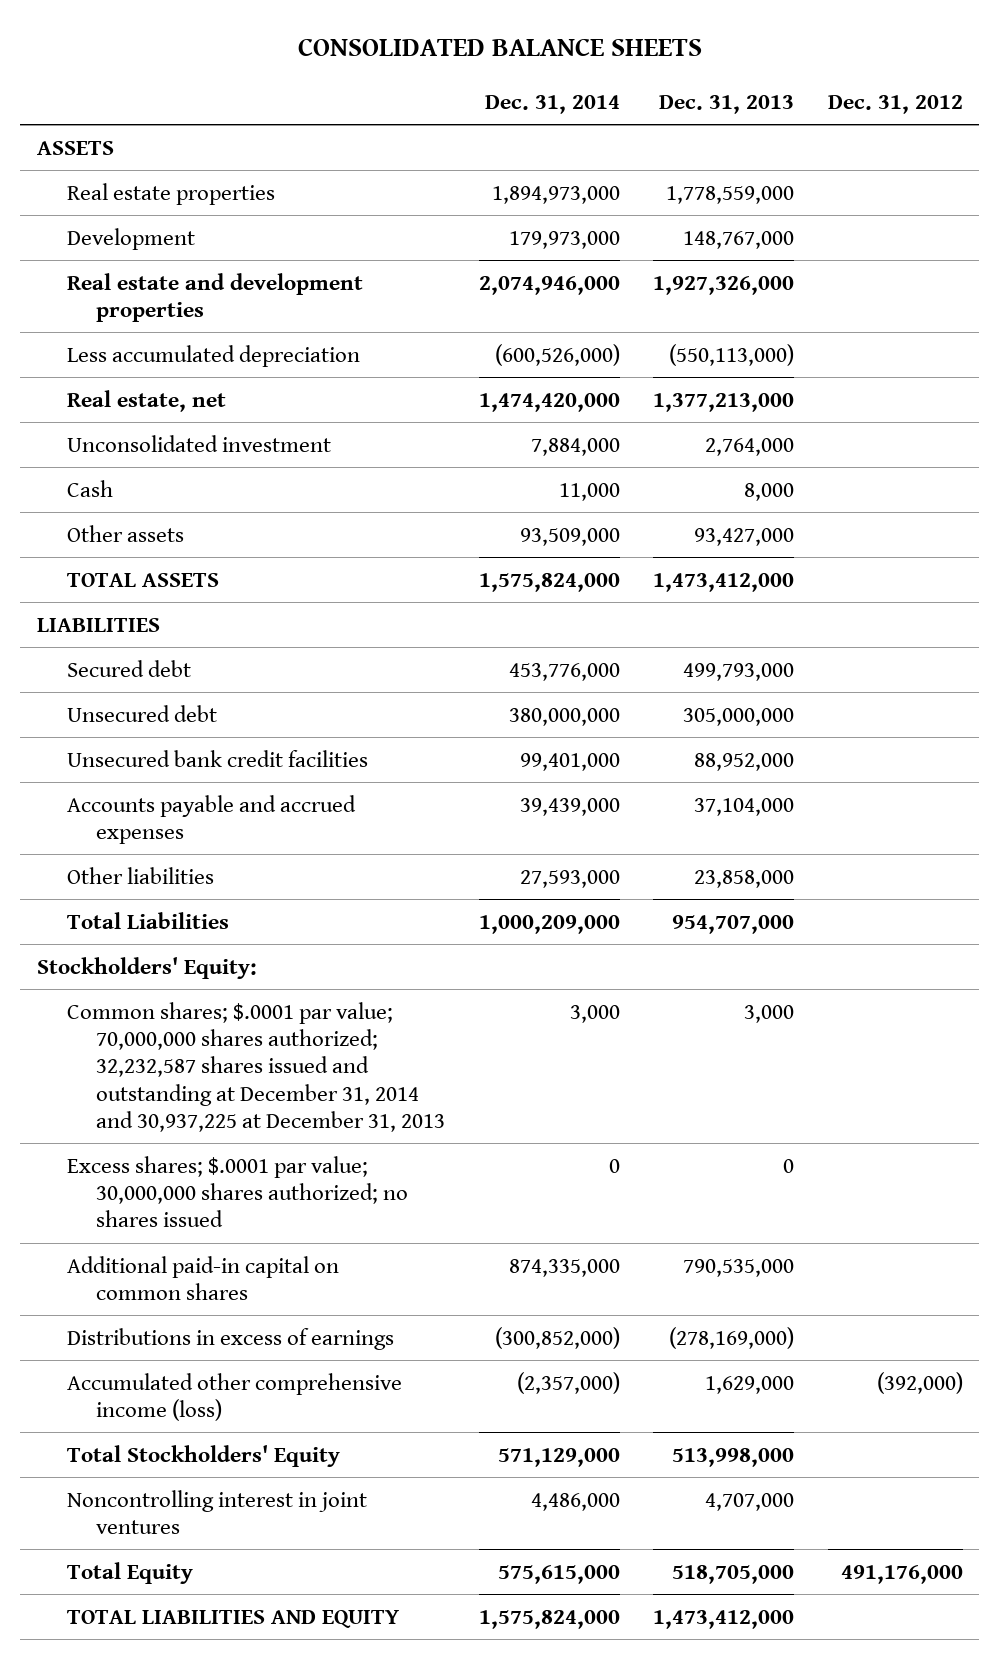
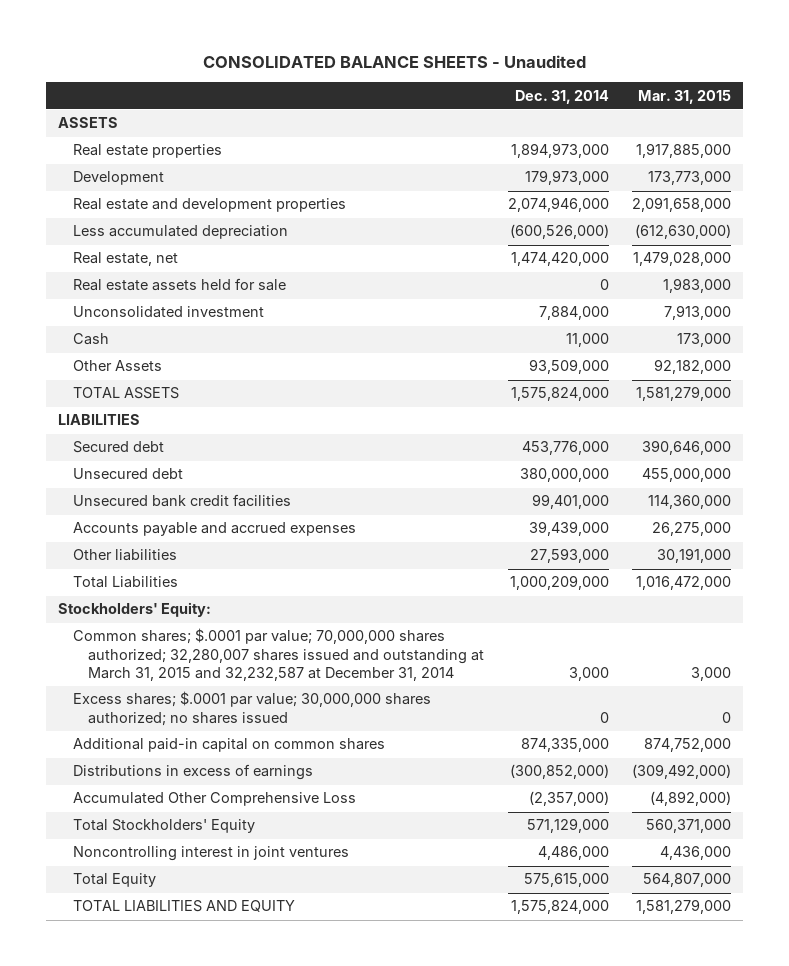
- CONSOLIDATED BALANCE SHEETS
+ CONSOLIDATED BALANCE SHEETS - Unaudited
- | Dec. 31, 2014 | Dec. 31, 2013 | Dec. 31, 2012
+ | Dec. 31, 2014 | Mar. 31, 2015
+ Real estate assets held for sale | 0 | 1,983,000
- Other assets | 93,509,000 | 93,427,000 |
+ Other Assets | 93,509,000 | 92,182,000
- Common shares; $.0001 par value; 70,000,000 shares authorized; 32,232,587 shares issued and outstanding at December 31, 2014 and 30,937,225 at December 31, 2013 | 3,000 | 3,000 |
+ Common shares; $.0001 par value; 70,000,000 shares authorized; 32,280,007 shares issued and outstanding at March 31, 2015 and 32,232,587 at December 31, 2014 | 3,000 | 3,000
- Accumulated other comprehensive income (loss) | (2,357,000) | 1,629,000 | (392,000)
+ Accumulated Other Comprehensive Loss | (2,357,000) | (4,892,000)

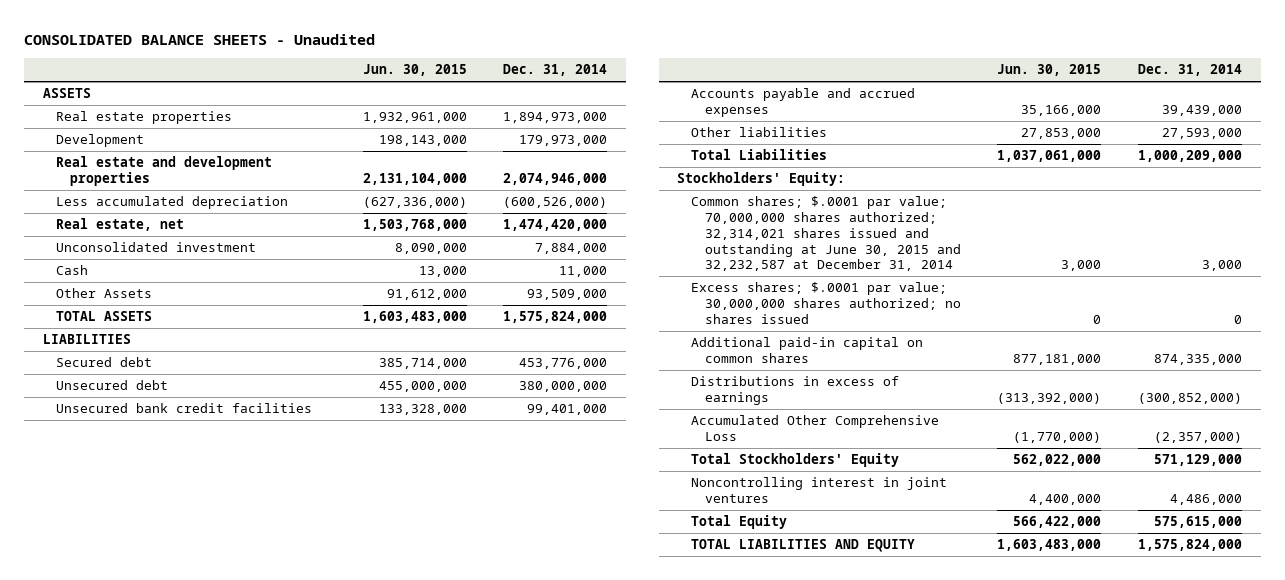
- | Dec. 31, 2014 | Mar. 31, 2015
+ | Jun. 30, 2015 | Dec. 31, 2014
- Real estate assets held for sale | 0 | 1,983,000
- Common shares; $.0001 par value; 70,000,000 shares authorized; 32,280,007 shares issued and outstanding at March 31, 2015 and 32,232,587 at December 31, 2014 | 3,000 | 3,000
+ Common shares; $.0001 par value; 70,000,000 shares authorized; 32,314,021 shares issued and outstanding at June 30, 2015 and 32,232,587 at December 31, 2014 | 3,000 | 3,000

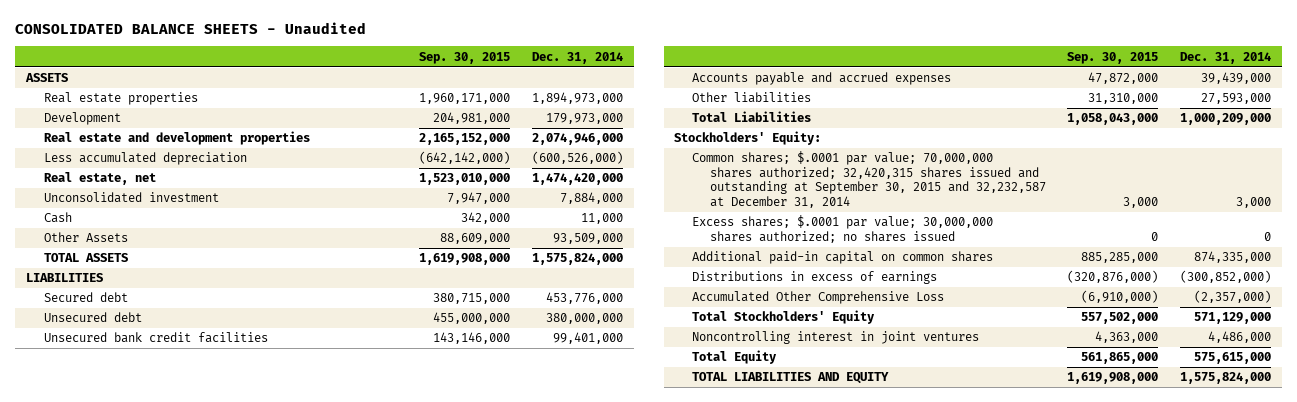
- | Jun. 30, 2015 | Dec. 31, 2014
+ | Sep. 30, 2015 | Dec. 31, 2014
- Common shares; $.0001 par value; 70,000,000 shares authorized; 32,314,021 shares issued and outstanding at June 30, 2015 and 32,232,587 at December 31, 2014 | 3,000 | 3,000
+ Common shares; $.0001 par value; 70,000,000 shares authorized; 32,420,315 shares issued and outstanding at September 30, 2015 and 32,232,587 at December 31, 2014 | 3,000 | 3,000

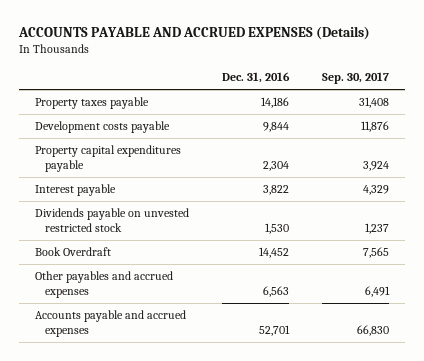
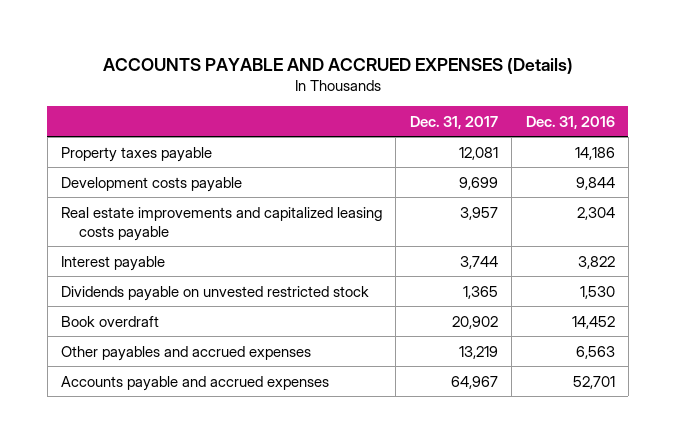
- | Dec. 31, 2016 | Sep. 30, 2017
+ | Dec. 31, 2017 | Dec. 31, 2016
- Property capital expenditures payable | 2,304 | 3,924
+ Real estate improvements and capitalized leasing costs payable | 3,957 | 2,304
- Book Overdraft | 14,452 | 7,565
+ Book overdraft | 20,902 | 14,452

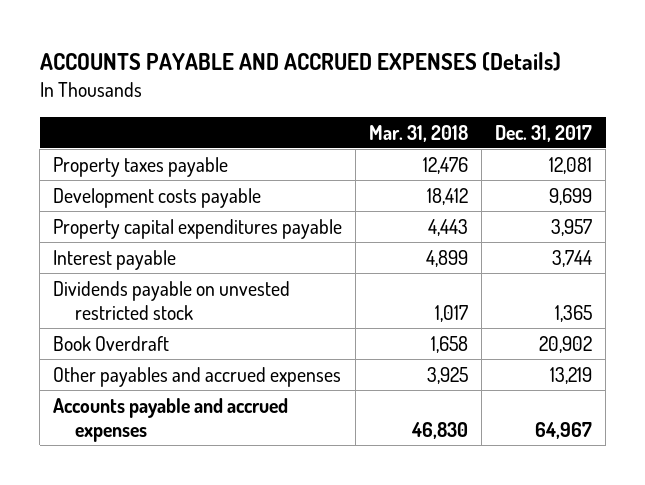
- | Dec. 31, 2017 | Dec. 31, 2016
+ | Mar. 31, 2018 | Dec. 31, 2017
- Real estate improvements and capitalized leasing costs payable | 3,957 | 2,304
+ Property capital expenditures payable | 4,443 | 3,957
- Book overdraft | 20,902 | 14,452
+ Book Overdraft | 1,658 | 20,902

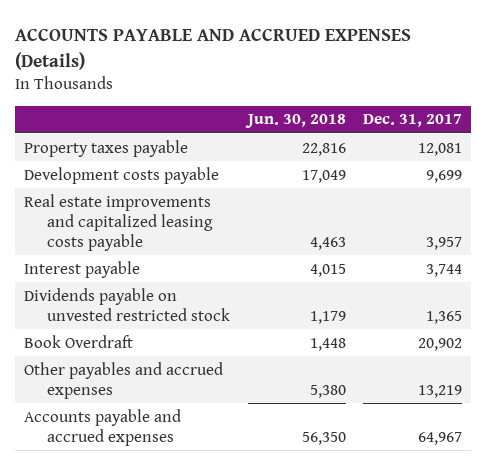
- | Mar. 31, 2018 | Dec. 31, 2017
+ | Jun. 30, 2018 | Dec. 31, 2017
- Property capital expenditures payable | 4,443 | 3,957
+ Real estate improvements and capitalized leasing costs payable | 4,463 | 3,957

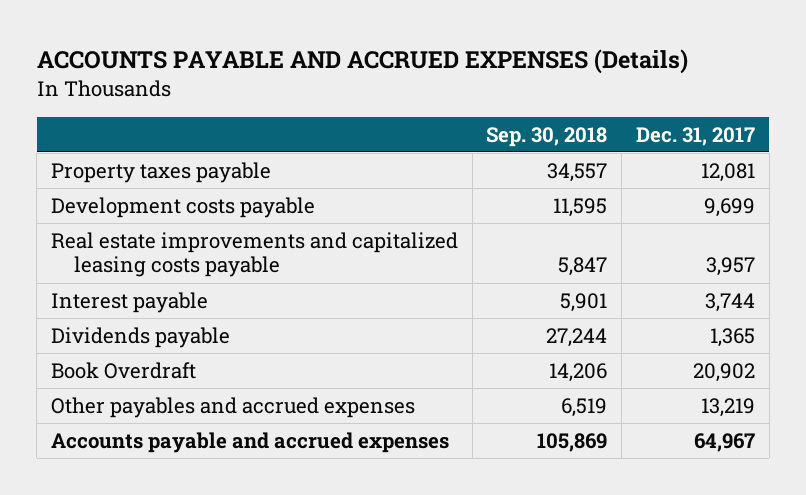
- | Jun. 30, 2018 | Dec. 31, 2017
+ | Sep. 30, 2018 | Dec. 31, 2017
- Dividends payable on unvested restricted stock | 1,179 | 1,365
+ Dividends payable | 27,244 | 1,365

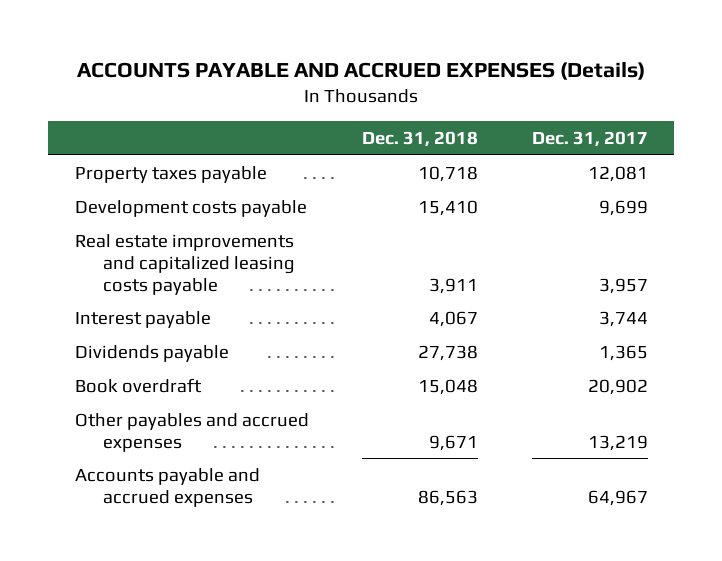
- | Sep. 30, 2018 | Dec. 31, 2017
+ | Dec. 31, 2018 | Dec. 31, 2017
- Book Overdraft | 14,206 | 20,902
+ Book overdraft | 15,048 | 20,902

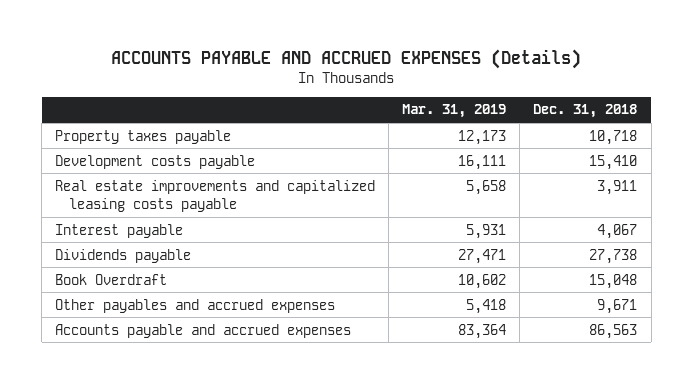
- | Dec. 31, 2018 | Dec. 31, 2017
+ | Mar. 31, 2019 | Dec. 31, 2018
- Book overdraft | 15,048 | 20,902
+ Book Overdraft | 10,602 | 15,048

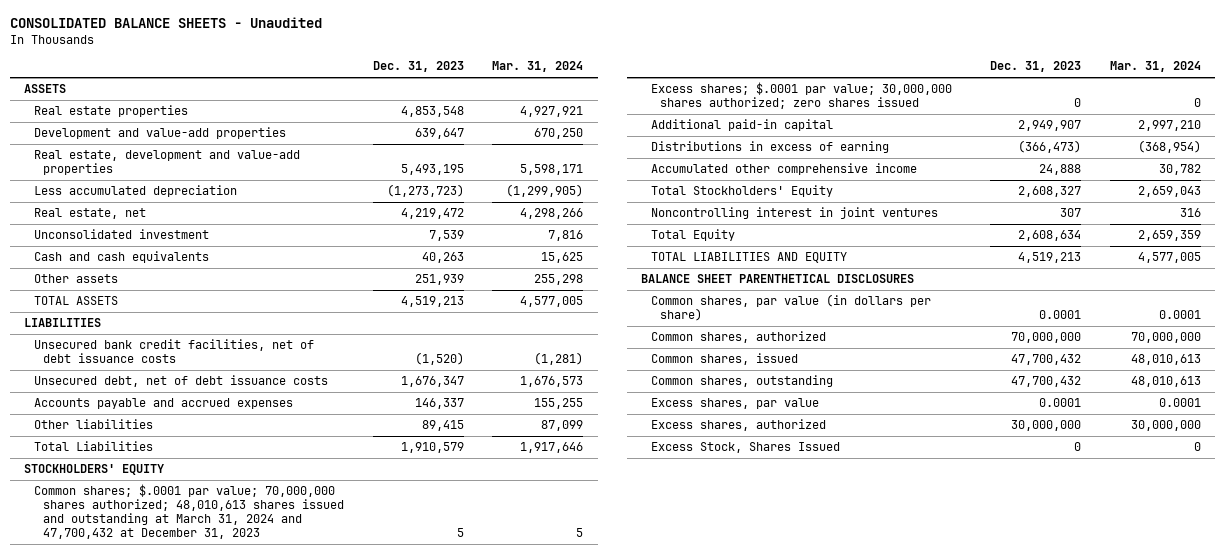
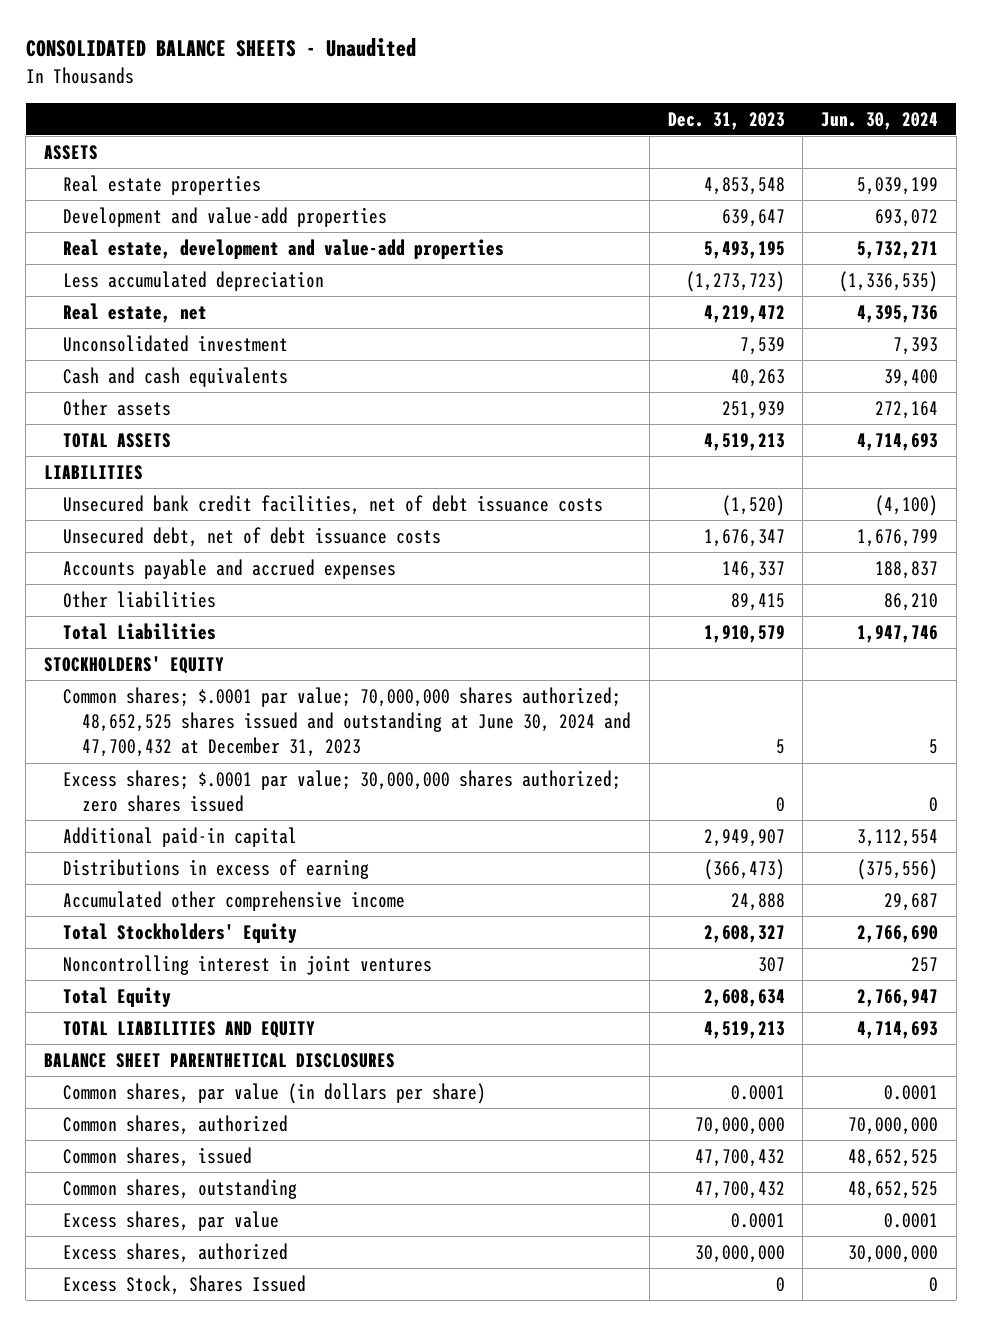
- | Dec. 31, 2023 | Mar. 31, 2024
+ | Dec. 31, 2023 | Jun. 30, 2024
- Common shares; $.0001 par value; 70,000,000 shares authorized; 48,010,613 shares issued and outstanding at March 31, 2024 and 47,700,432 at December 31, 2023 | 5 | 5
+ Common shares; $.0001 par value; 70,000,000 shares authorized; 48,652,525 shares issued and outstanding at June 30, 2024 and 47,700,432 at December 31, 2023 | 5 | 5

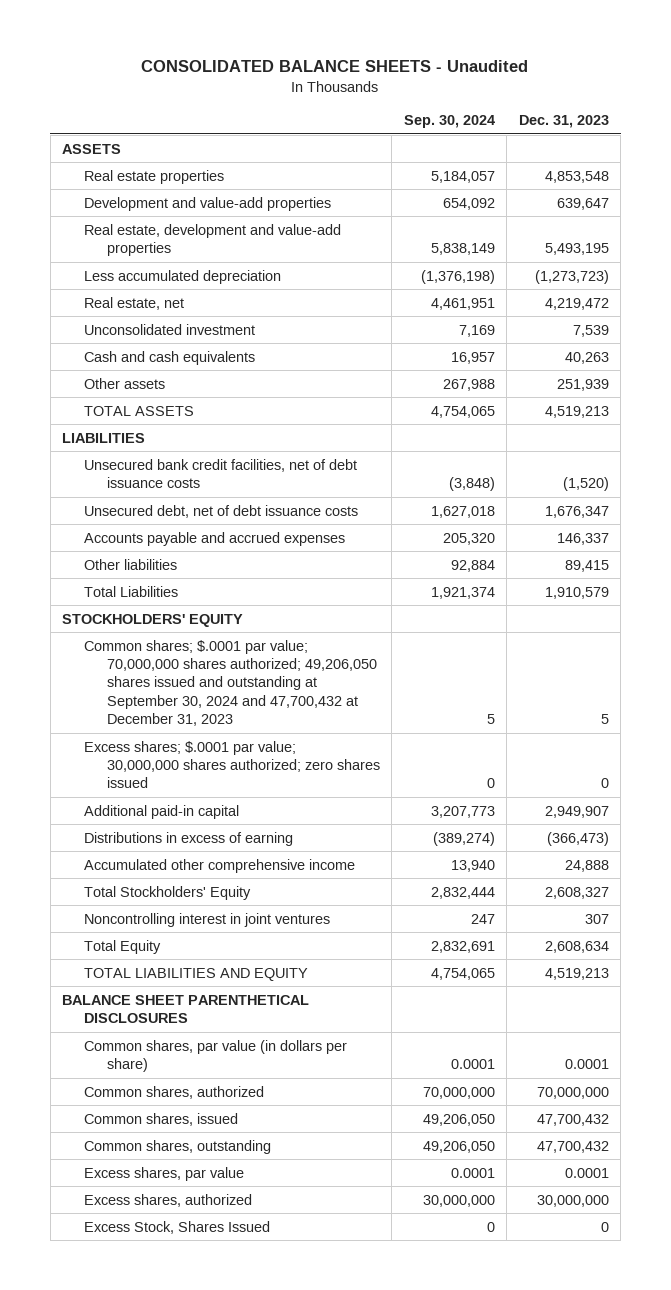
- | Dec. 31, 2023 | Jun. 30, 2024
+ | Sep. 30, 2024 | Dec. 31, 2023
- Common shares; $.0001 par value; 70,000,000 shares authorized; 48,652,525 shares issued and outstanding at June 30, 2024 and 47,700,432 at December 31, 2023 | 5 | 5
+ Common shares; $.0001 par value; 70,000,000 shares authorized; 49,206,050 shares issued and outstanding at September 30, 2024 and 47,700,432 at December 31, 2023 | 5 | 5

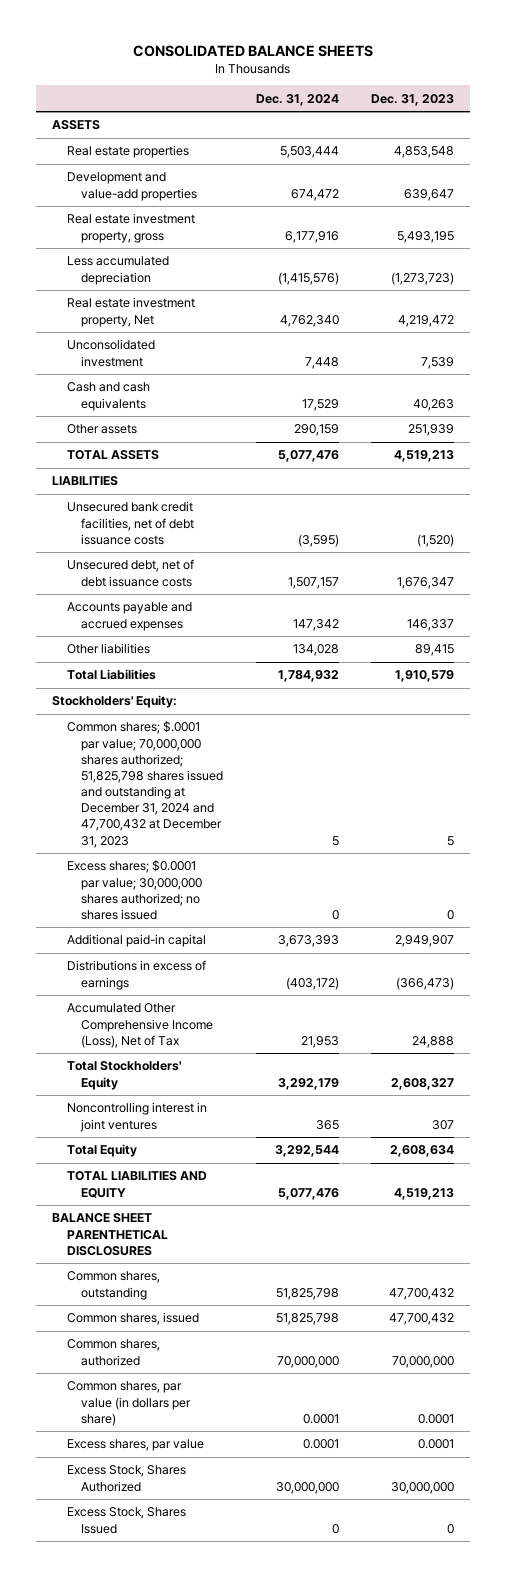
- CONSOLIDATED BALANCE SHEETS - Unaudited
+ CONSOLIDATED BALANCE SHEETS
- | Sep. 30, 2024 | Dec. 31, 2023
+ | Dec. 31, 2024 | Dec. 31, 2023
- Real estate, development and value-add properties | 5,838,149 | 5,493,195
+ Real estate investment property, gross | 6,177,916 | 5,493,195
- Real estate, net | 4,461,951 | 4,219,472
+ Real estate investment property, Net | 4,762,340 | 4,219,472
- STOCKHOLDERS' EQUITY
- Common shares; $.0001 par value; 70,000,000 shares authorized; 49,206,050 shares issued and outstanding at September 30, 2024 and 47,700,432 at December 31, 2023 | 5 | 5
- Excess shares; $.0001 par value; 30,000,000 shares authorized; zero shares issued | 0 | 0
+ Stockholders' Equity:
+ Common shares; $.0001 par value; 70,000,000 shares authorized; 51,825,798 shares issued and outstanding at December 31, 2024 and 47,700,432 at December 31, 2023 | 5 | 5
+ Excess shares; $0.0001 par value; 30,000,000 shares authorized; no shares issued | 0 | 0
- Distributions in excess of earning | (389,274) | (366,473)
- Accumulated other comprehensive income | 13,940 | 24,888
+ Distributions in excess of earnings | (403,172) | (366,473)
+ Accumulated Other Comprehensive Income (Loss), Net of Tax | 21,953 | 24,888
moved down: Common shares, issued | 51,825,798 | 47,700,432
moved down: Common shares, authorized | 70,000,000 | 70,000,000
moved down: Common shares, par value (in dollars per share) | 0.0001 | 0.0001
- Excess shares, authorized | 30,000,000 | 30,000,000
+ Excess Stock, Shares Authorized | 30,000,000 | 30,000,000

